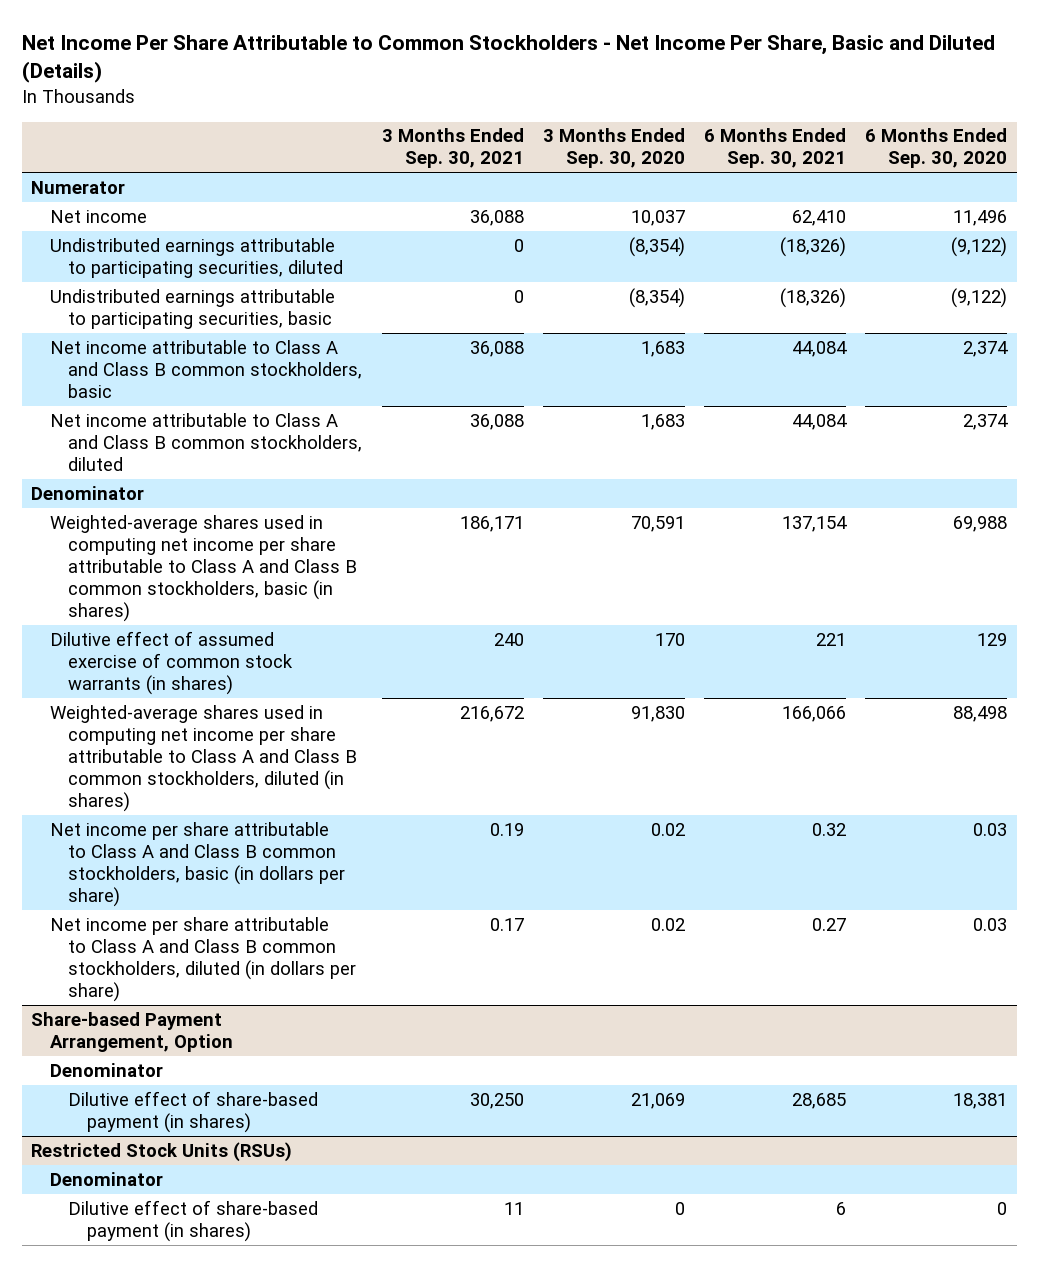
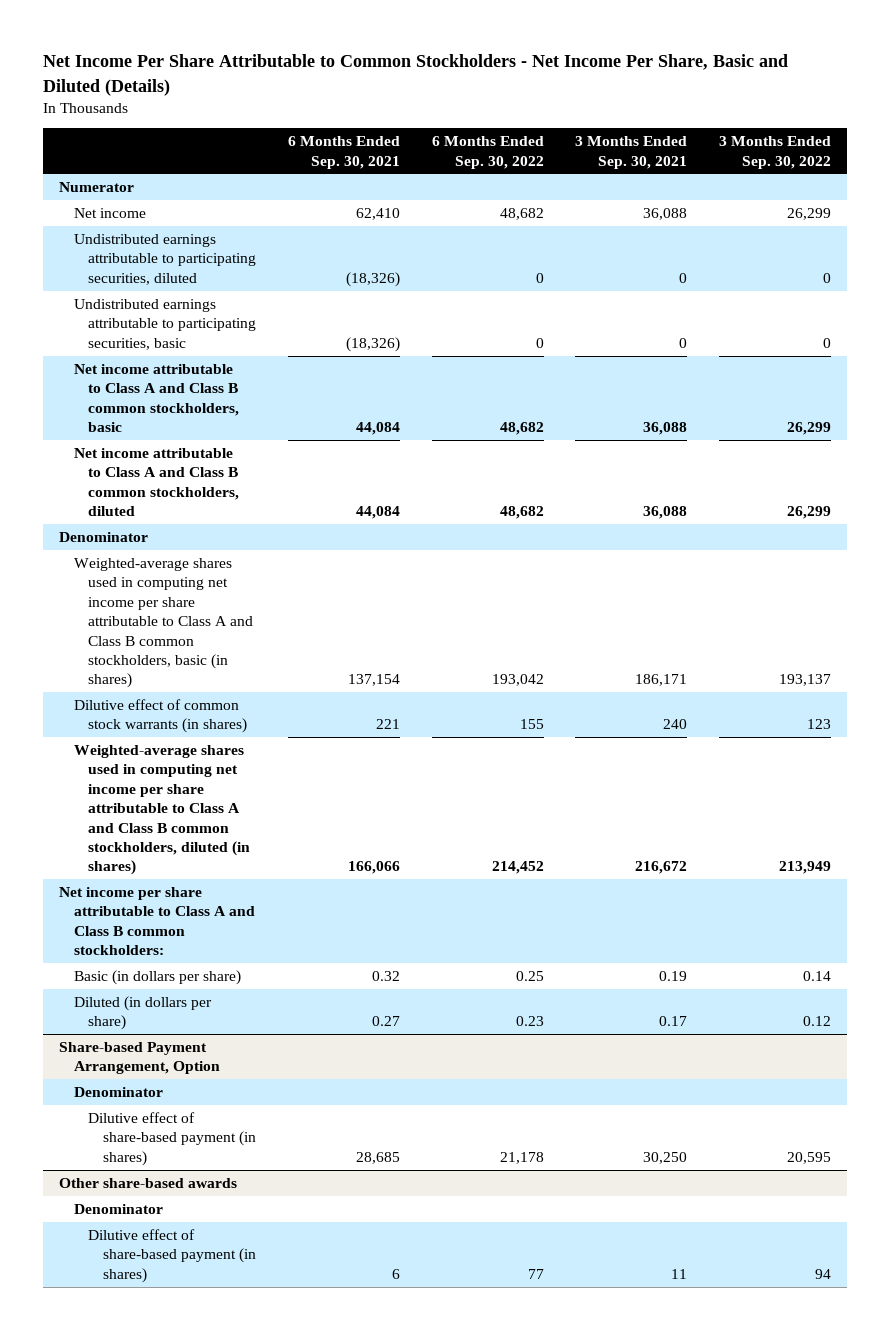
- | 3 Months Ended Sep. 30, 2021 | 3 Months Ended Sep. 30, 2020 | 6 Months Ended Sep. 30, 2021 | 6 Months Ended Sep. 30, 2020
+ | 6 Months Ended Sep. 30, 2021 | 6 Months Ended Sep. 30, 2022 | 3 Months Ended Sep. 30, 2021 | 3 Months Ended Sep. 30, 2022
- Dilutive effect of assumed exercise of common stock warrants (in shares) | 240 | 170 | 221 | 129
+ Dilutive effect of common stock warrants (in shares) | 221 | 155 | 240 | 123
- Net income per share attributable to Class A and Class B common stockholders, basic (in dollars per share) | 0.19 | 0.02 | 0.32 | 0.03
- Net income per share attributable to Class A and Class B common stockholders, diluted (in dollars per share) | 0.17 | 0.02 | 0.27 | 0.03
+ Net income per share attributable to Class A and Class B common stockholders:
+ Basic (in dollars per share) | 0.32 | 0.25 | 0.19 | 0.14
+ Diluted (in dollars per share) | 0.27 | 0.23 | 0.17 | 0.12
- Restricted Stock Units (RSUs)
+ Other share-based awards

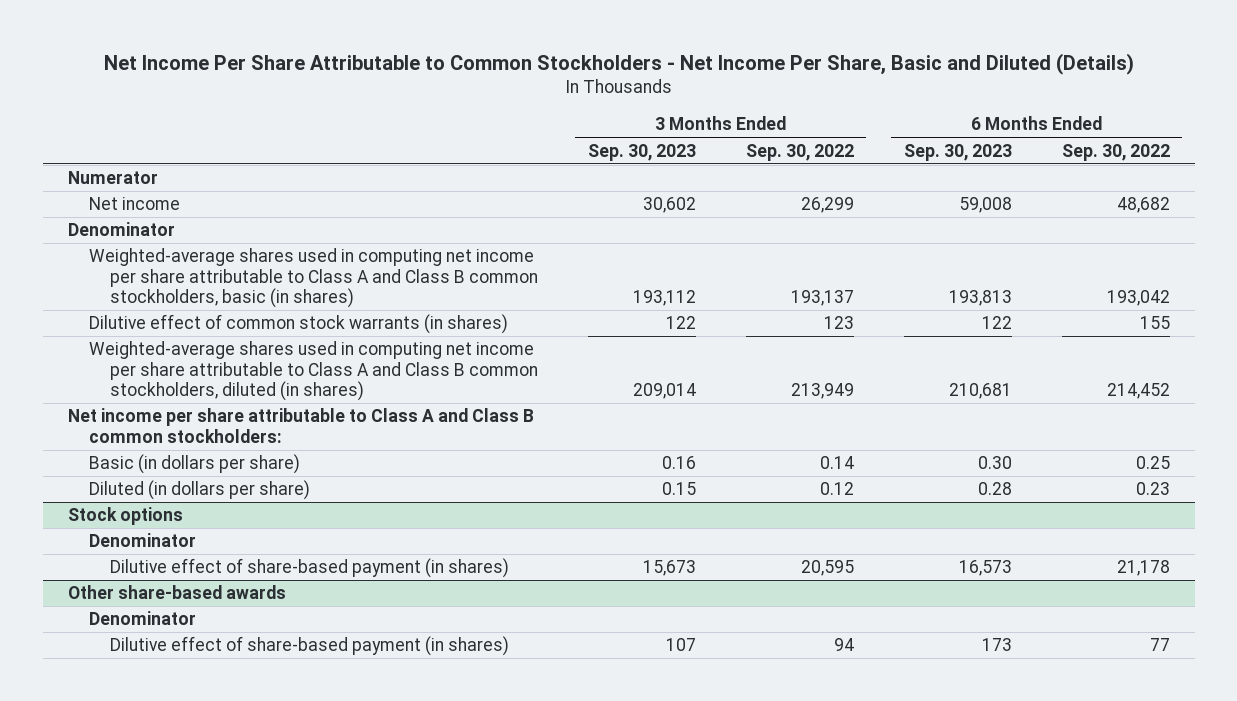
- | 6 Months Ended Sep. 30, 2021 | 6 Months Ended Sep. 30, 2022 | 3 Months Ended Sep. 30, 2021 | 3 Months Ended Sep. 30, 2022
+ | 3 Months Ended Sep. 30, 2023 | 3 Months Ended Sep. 30, 2022 | 6 Months Ended Sep. 30, 2023 | 6 Months Ended Sep. 30, 2022
- Undistributed earnings attributable to participating securities, diluted | (18,326) | 0 | 0 | 0
- Undistributed earnings attributable to participating securities, basic | (18,326) | 0 | 0 | 0
- Net income attributable to Class A and Class B common stockholders, basic | 44,084 | 48,682 | 36,088 | 26,299
- Net income attributable to Class A and Class B common stockholders, diluted | 44,084 | 48,682 | 36,088 | 26,299
- Share-based Payment Arrangement, Option
+ Stock options

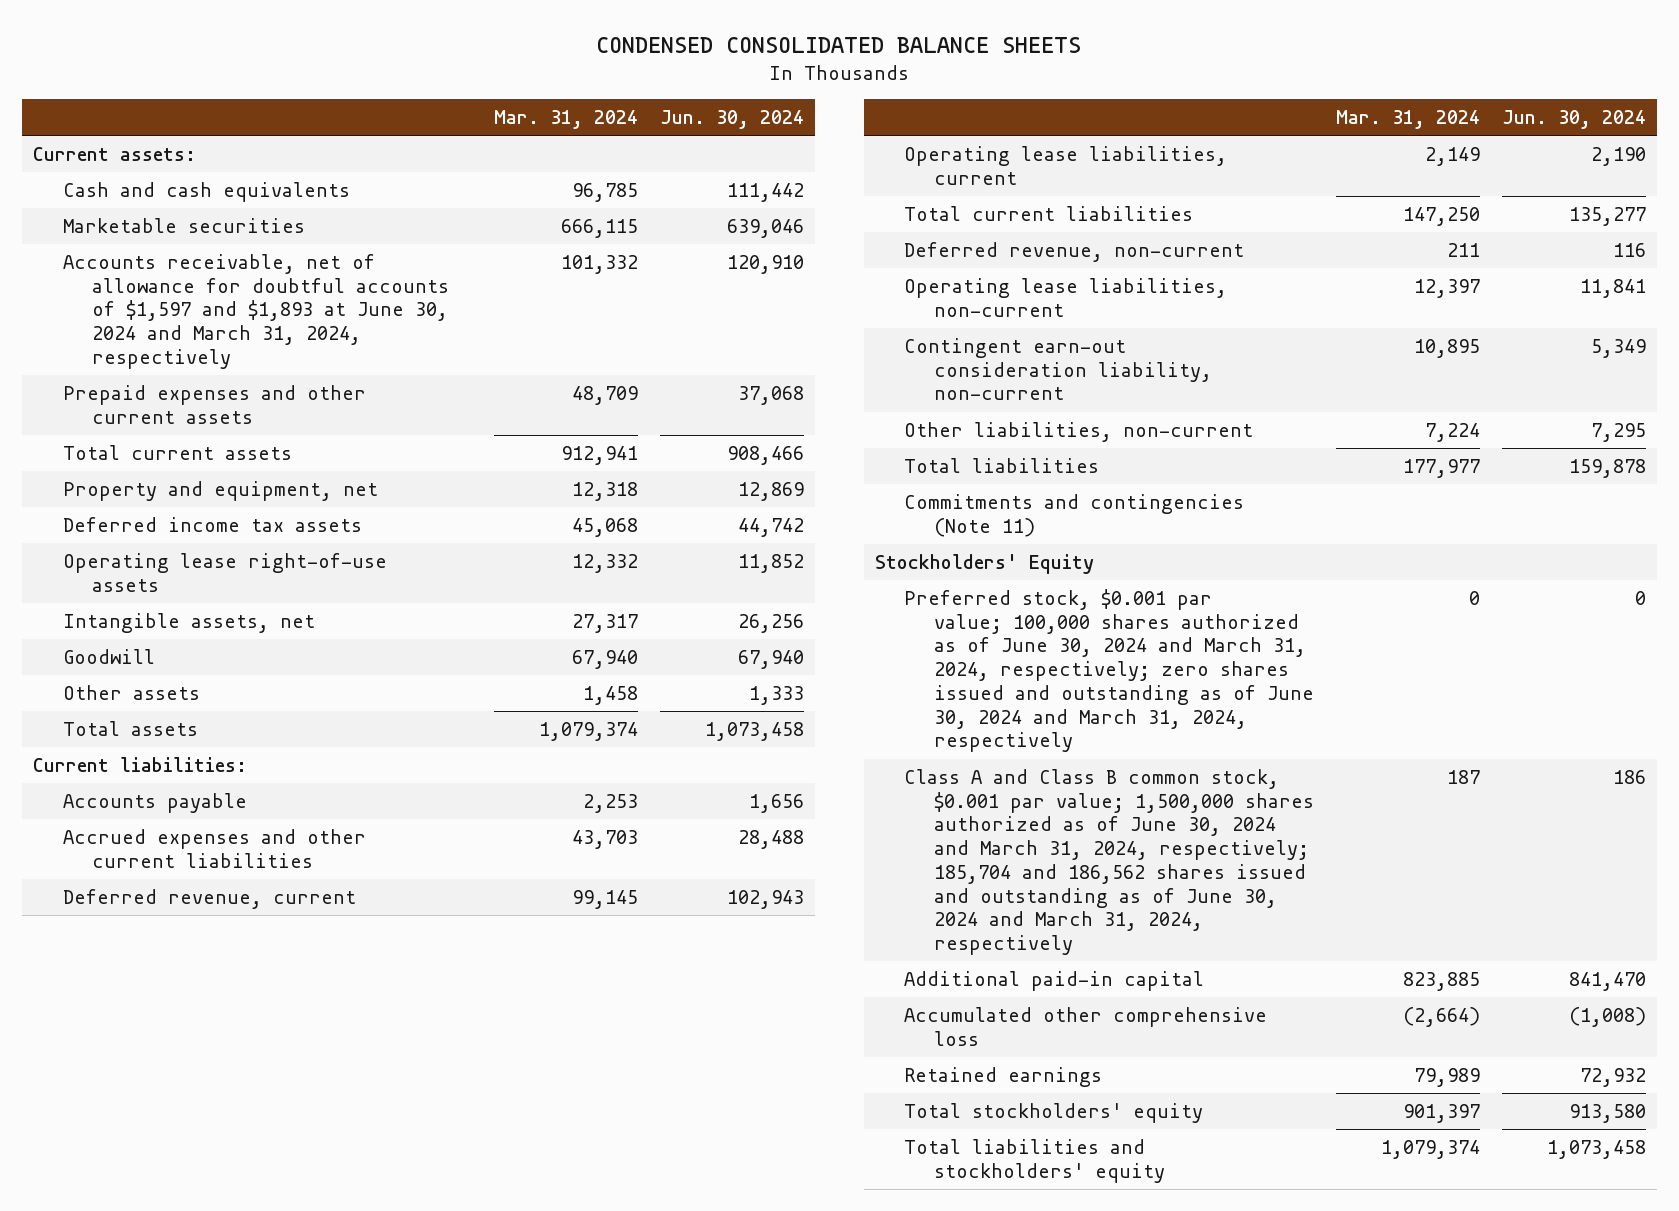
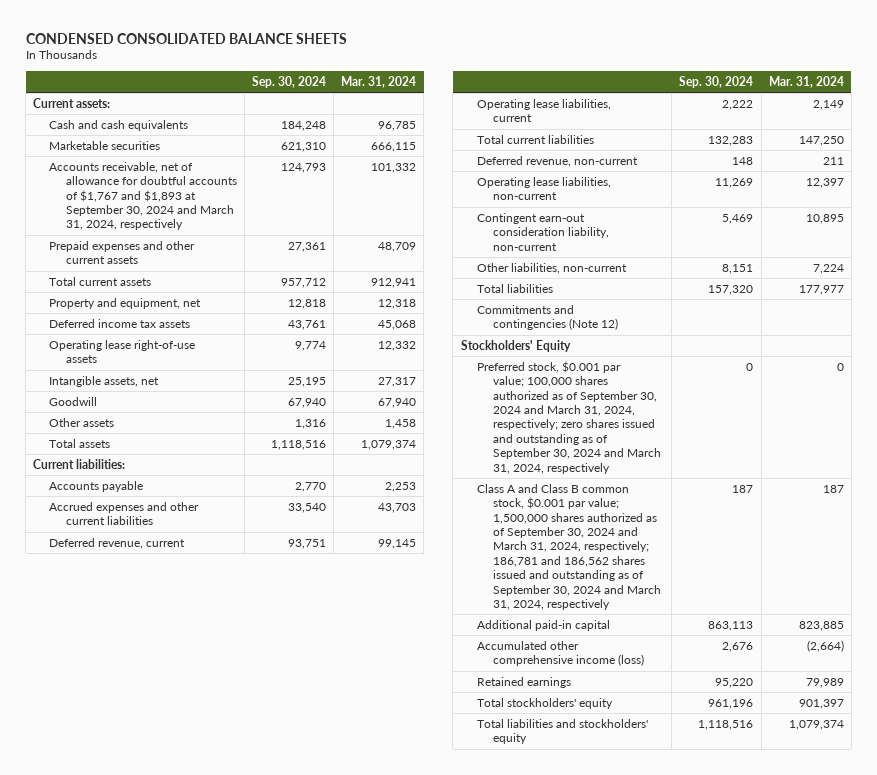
- | Mar. 31, 2024 | Jun. 30, 2024
+ | Sep. 30, 2024 | Mar. 31, 2024
- Accounts receivable, net of allowance for doubtful accounts of $1,597 and $1,893 at June 30, 2024 and March 31, 2024, respectively | 101,332 | 120,910
+ Accounts receivable, net of allowance for doubtful accounts of $1,767 and $1,893 at September 30, 2024 and March 31, 2024, respectively | 124,793 | 101,332
- Commitments and contingencies (Note 11)
+ Commitments and contingencies (Note 12)
- Preferred stock, $0.001 par value; 100,000 shares authorized as of June 30, 2024 and March 31, 2024, respectively; zero shares issued and outstanding as of June 30, 2024 and March 31, 2024, respectively | 0 | 0
- Class A and Class B common stock, $0.001 par value; 1,500,000 shares authorized as of June 30, 2024 and March 31, 2024, respectively; 185,704 and 186,562 shares issued and outstanding as of June 30, 2024 and March 31, 2024, respectively | 187 | 186
+ Preferred stock, $0.001 par value; 100,000 shares authorized as of September 30, 2024 and March 31, 2024, respectively; zero shares issued and outstanding as of September 30, 2024 and March 31, 2024, respectively | 0 | 0
+ Class A and Class B common stock, $0.001 par value; 1,500,000 shares authorized as of September 30, 2024 and March 31, 2024, respectively; 186,781 and 186,562 shares issued and outstanding as of September 30, 2024 and March 31, 2024, respectively | 187 | 187
- Accumulated other comprehensive loss | (2,664) | (1,008)
+ Accumulated other comprehensive income (loss) | 2,676 | (2,664)

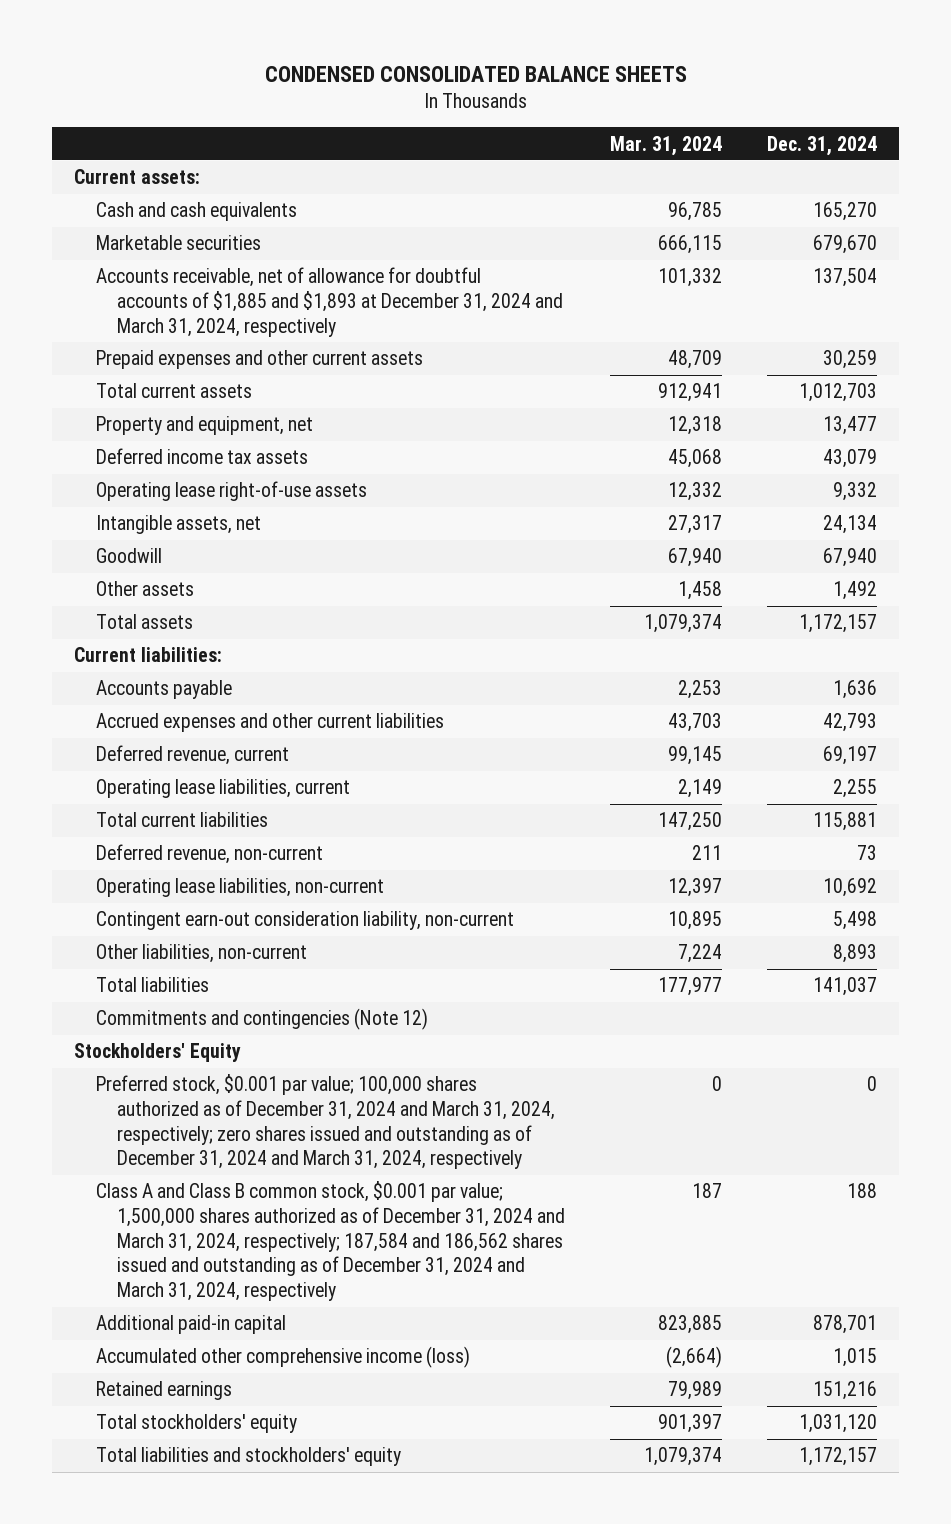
- | Sep. 30, 2024 | Mar. 31, 2024
+ | Mar. 31, 2024 | Dec. 31, 2024
- Accounts receivable, net of allowance for doubtful accounts of $1,767 and $1,893 at September 30, 2024 and March 31, 2024, respectively | 124,793 | 101,332
+ Accounts receivable, net of allowance for doubtful accounts of $1,885 and $1,893 at December 31, 2024 and March 31, 2024, respectively | 101,332 | 137,504
- Preferred stock, $0.001 par value; 100,000 shares authorized as of September 30, 2024 and March 31, 2024, respectively; zero shares issued and outstanding as of September 30, 2024 and March 31, 2024, respectively | 0 | 0
- Class A and Class B common stock, $0.001 par value; 1,500,000 shares authorized as of September 30, 2024 and March 31, 2024, respectively; 186,781 and 186,562 shares issued and outstanding as of September 30, 2024 and March 31, 2024, respectively | 187 | 187
+ Preferred stock, $0.001 par value; 100,000 shares authorized as of December 31, 2024 and March 31, 2024, respectively; zero shares issued and outstanding as of December 31, 2024 and March 31, 2024, respectively | 0 | 0
+ Class A and Class B common stock, $0.001 par value; 1,500,000 shares authorized as of December 31, 2024 and March 31, 2024, respectively; 187,584 and 186,562 shares issued and outstanding as of December 31, 2024 and March 31, 2024, respectively | 187 | 188

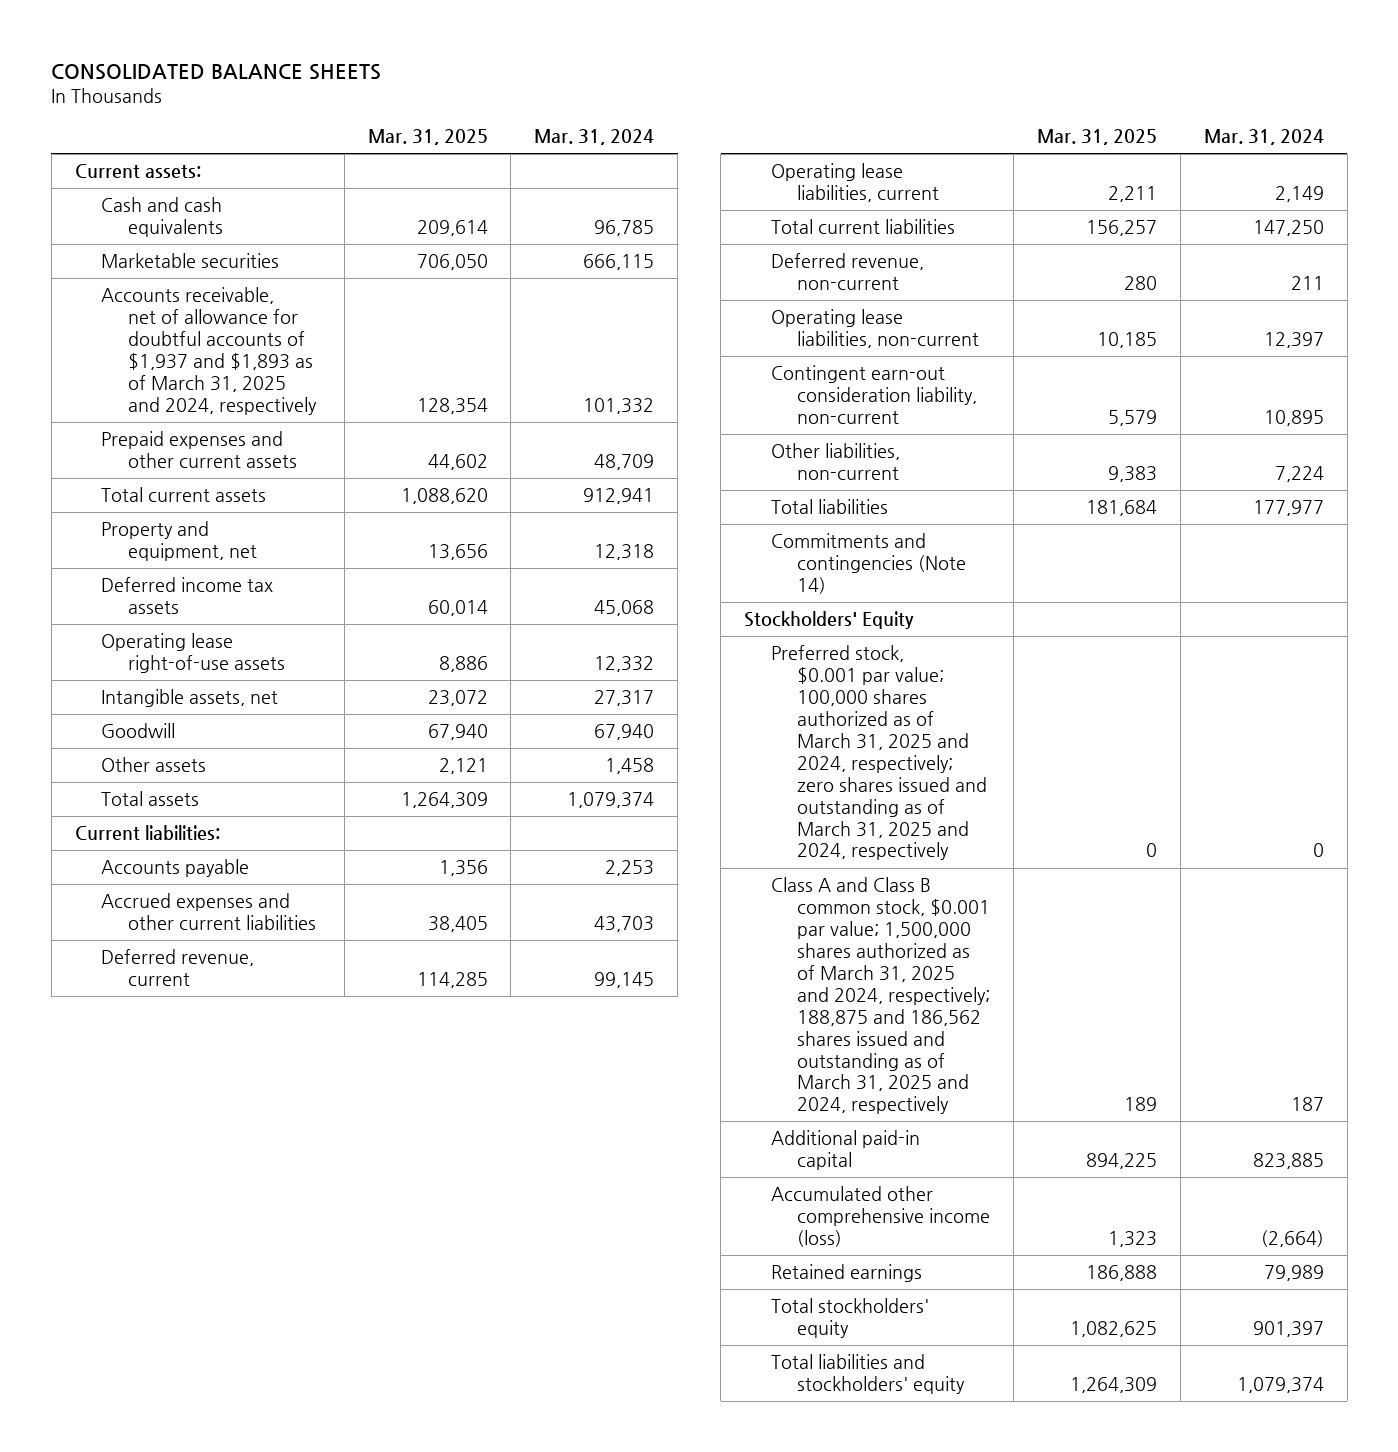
- CONDENSED CONSOLIDATED BALANCE SHEETS
+ CONSOLIDATED BALANCE SHEETS
- | Mar. 31, 2024 | Dec. 31, 2024
+ | Mar. 31, 2025 | Mar. 31, 2024
- Accounts receivable, net of allowance for doubtful accounts of $1,885 and $1,893 at December 31, 2024 and March 31, 2024, respectively | 101,332 | 137,504
+ Accounts receivable, net of allowance for doubtful accounts of $1,937 and $1,893 as of March 31, 2025 and 2024, respectively | 128,354 | 101,332
- Commitments and contingencies (Note 12)
+ Commitments and contingencies (Note 14)
- Preferred stock, $0.001 par value; 100,000 shares authorized as of December 31, 2024 and March 31, 2024, respectively; zero shares issued and outstanding as of December 31, 2024 and March 31, 2024, respectively | 0 | 0
- Class A and Class B common stock, $0.001 par value; 1,500,000 shares authorized as of December 31, 2024 and March 31, 2024, respectively; 187,584 and 186,562 shares issued and outstanding as of December 31, 2024 and March 31, 2024, respectively | 187 | 188
+ Preferred stock, $0.001 par value; 100,000 shares authorized as of March 31, 2025 and 2024, respectively; zero shares issued and outstanding as of March 31, 2025 and 2024, respectively | 0 | 0
+ Class A and Class B common stock, $0.001 par value; 1,500,000 shares authorized as of March 31, 2025 and 2024, respectively; 188,875 and 186,562 shares issued and outstanding as of March 31, 2025 and 2024, respectively | 189 | 187

